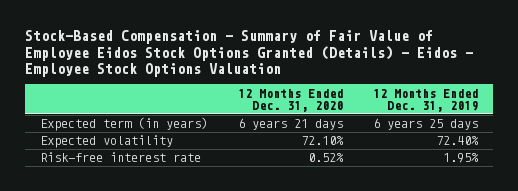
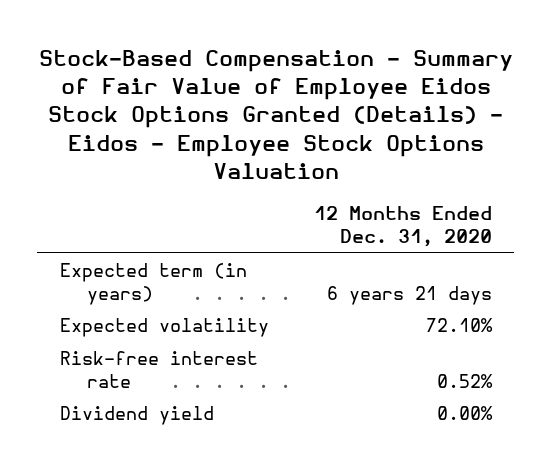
- | 12 Months Ended Dec. 31, 2020 | 12 Months Ended Dec. 31, 2019
+ | 12 Months Ended Dec. 31, 2020
+ Dividend yield | 0.00%

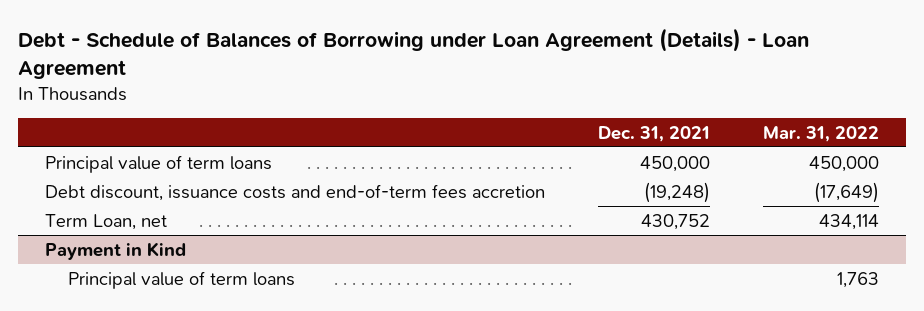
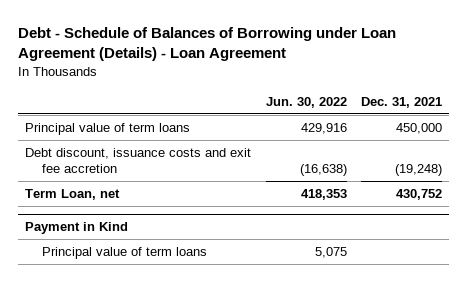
- | Dec. 31, 2021 | Mar. 31, 2022
+ | Jun. 30, 2022 | Dec. 31, 2021
- Debt discount, issuance costs and end-of-term fees accretion | (19,248) | (17,649)
+ Debt discount, issuance costs and exit fee accretion | (16,638) | (19,248)

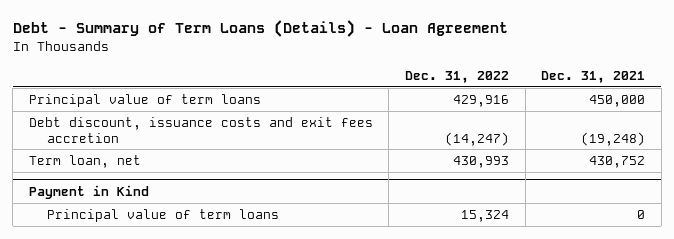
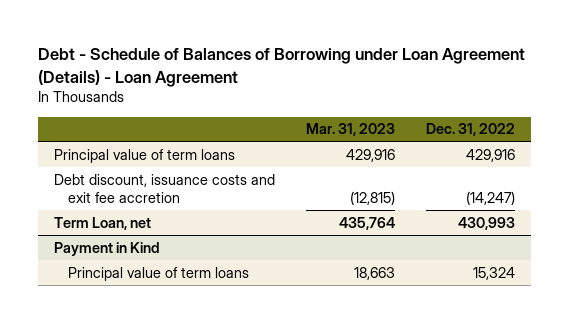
- Debt - Summary of Term Loans (Details) - Loan Agreement
+ Debt - Schedule of Balances of Borrowing under Loan Agreement (Details) - Loan Agreement
- | Dec. 31, 2022 | Dec. 31, 2021
+ | Mar. 31, 2023 | Dec. 31, 2022
- Debt discount, issuance costs and exit fees accretion | (14,247) | (19,248)
- Term loan, net | 430,993 | 430,752
+ Debt discount, issuance costs and exit fee accretion | (12,815) | (14,247)
+ Term Loan, net | 435,764 | 430,993

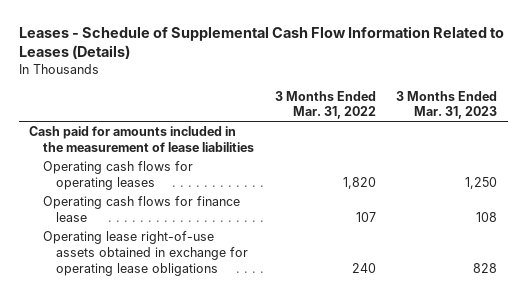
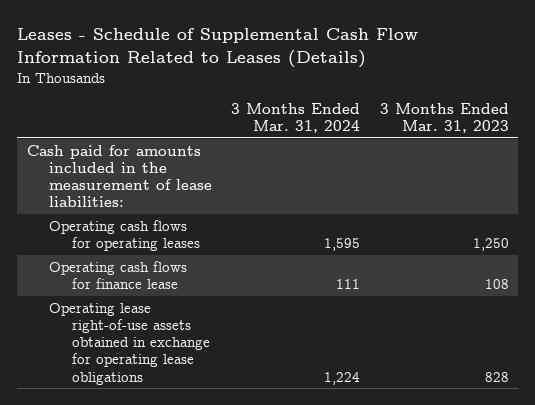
- | 3 Months Ended Mar. 31, 2022 | 3 Months Ended Mar. 31, 2023
+ | 3 Months Ended Mar. 31, 2024 | 3 Months Ended Mar. 31, 2023
- Cash paid for amounts included in the measurement of lease liabilities
+ Cash paid for amounts included in the measurement of lease liabilities:

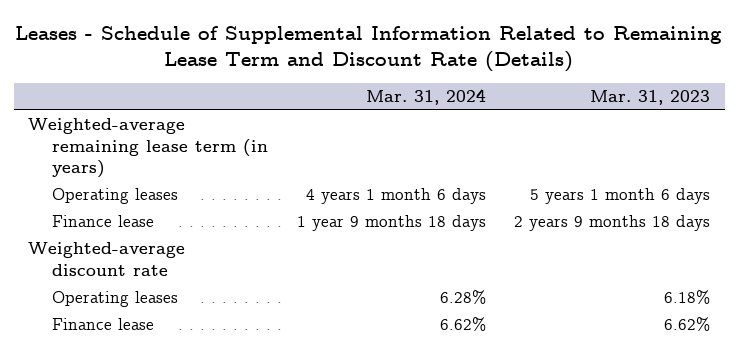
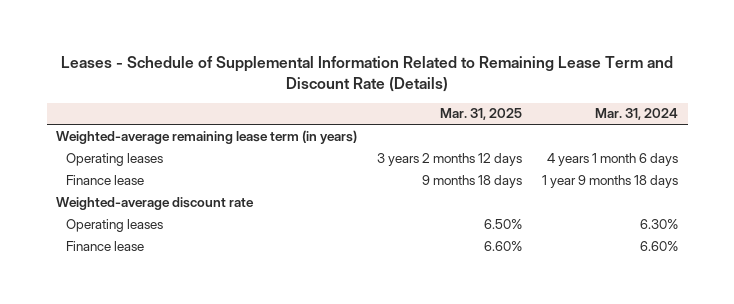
- | Mar. 31, 2024 | Mar. 31, 2023
+ | Mar. 31, 2025 | Mar. 31, 2024
- Operating leases | 6.28% | 6.18%
- Finance lease | 6.62% | 6.62%
+ Operating leases | 6.50% | 6.30%
+ Finance lease | 6.60% | 6.60%

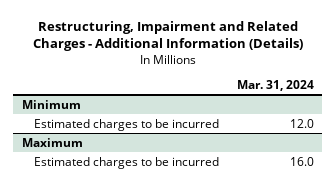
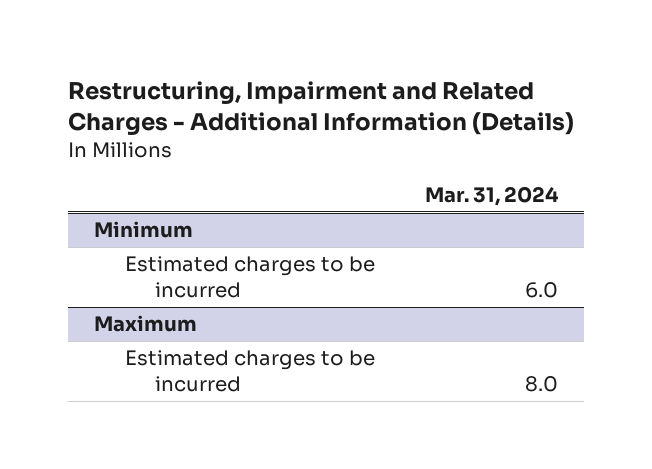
@ Minimum
- Estimated charges to be incurred | 12.0
+ Estimated charges to be incurred | 6.0
@ Maximum
- Estimated charges to be incurred | 16.0
+ Estimated charges to be incurred | 8.0

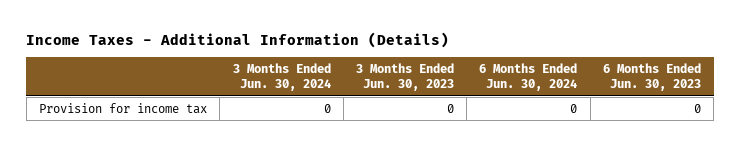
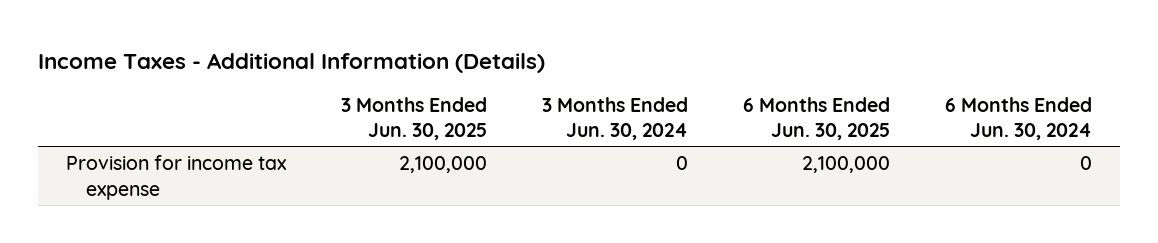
- | 3 Months Ended Jun. 30, 2024 | 3 Months Ended Jun. 30, 2023 | 6 Months Ended Jun. 30, 2024 | 6 Months Ended Jun. 30, 2023
+ | 3 Months Ended Jun. 30, 2025 | 3 Months Ended Jun. 30, 2024 | 6 Months Ended Jun. 30, 2025 | 6 Months Ended Jun. 30, 2024
- Provision for income tax | 0 | 0 | 0 | 0
+ Provision for income tax expense | 2,100,000 | 0 | 2,100,000 | 0

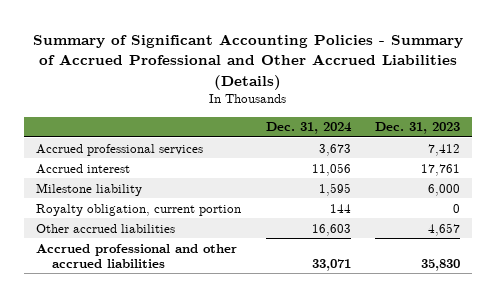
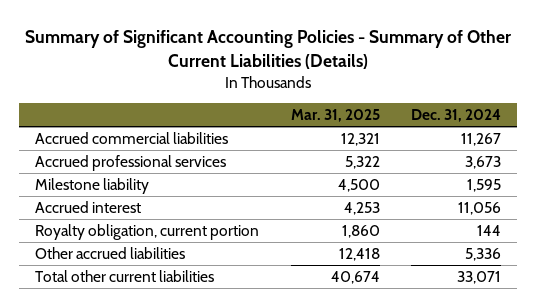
- Summary of Significant Accounting Policies - Summary of Accrued Professional and Other Accrued Liabilities (Details)
+ Summary of Significant Accounting Policies - Summary of Other Current Liabilities (Details)
- | Dec. 31, 2024 | Dec. 31, 2023
+ | Mar. 31, 2025 | Dec. 31, 2024
+ Accrued commercial liabilities | 12,321 | 11,267
moved down: Accrued interest | 4,253 | 11,056
- Other accrued liabilities | 16,603 | 4,657
- Accrued professional and other accrued liabilities | 33,071 | 35,830
+ Other accrued liabilities | 12,418 | 5,336
+ Total other current liabilities | 40,674 | 33,071

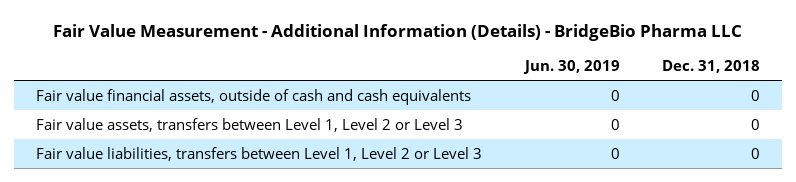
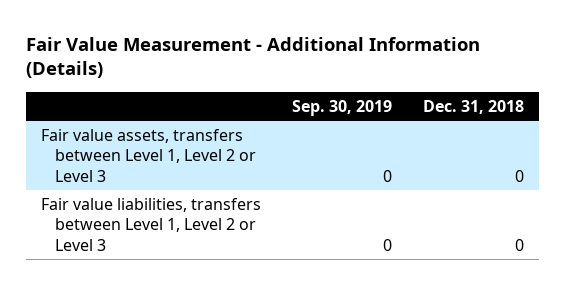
- Fair Value Measurement - Additional Information (Details) - BridgeBio Pharma LLC
+ Fair Value Measurement - Additional Information (Details)
- | Jun. 30, 2019 | Dec. 31, 2018
+ | Sep. 30, 2019 | Dec. 31, 2018
- Fair value financial assets, outside of cash and cash equivalents | 0 | 0

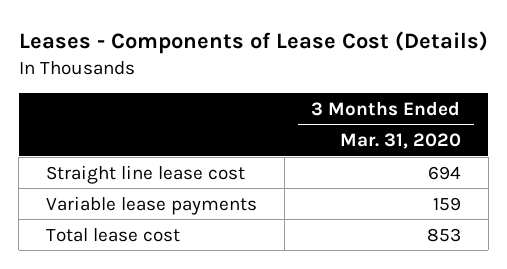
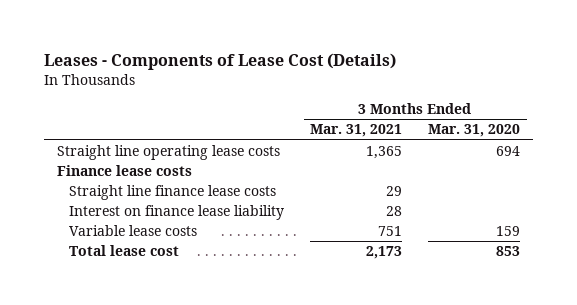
- | 3 Months Ended Mar. 31, 2020
+ | 3 Months Ended Mar. 31, 2021 | 3 Months Ended Mar. 31, 2020
- Straight line lease cost | 694
- Variable lease payments | 159
+ Straight line operating lease costs | 1,365 | 694
+ Finance lease costs
+ Straight line finance lease costs | 29 |
+ Interest on finance lease liability | 28 |
+ Variable lease costs | 751 | 159

